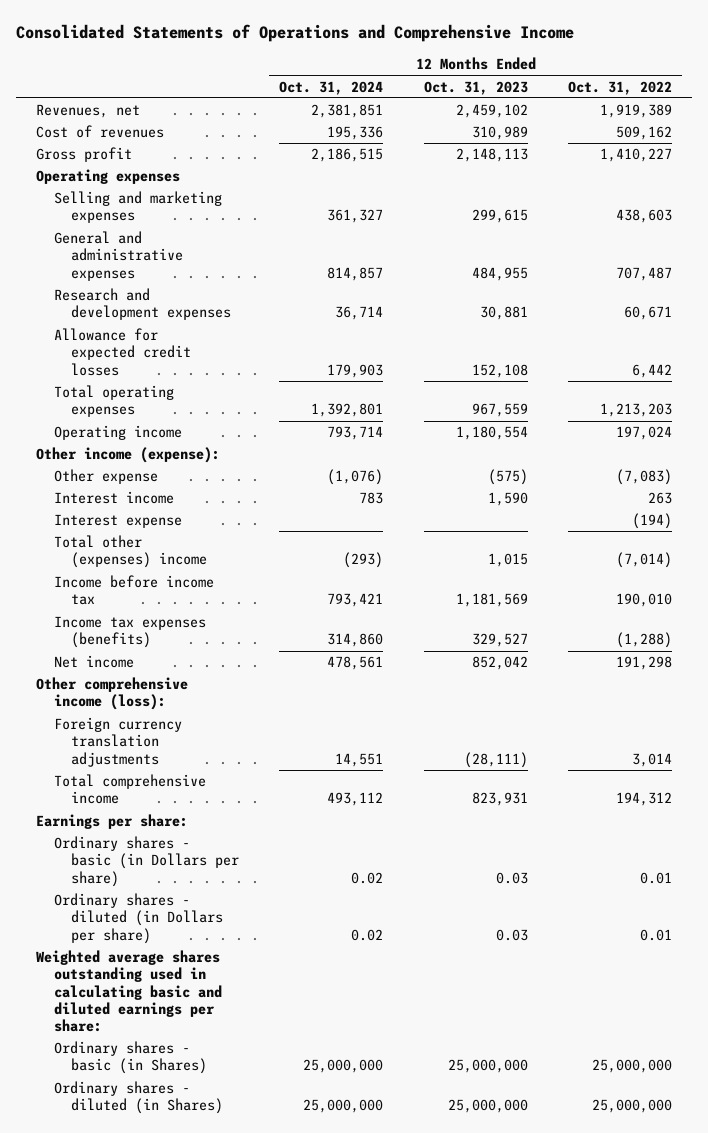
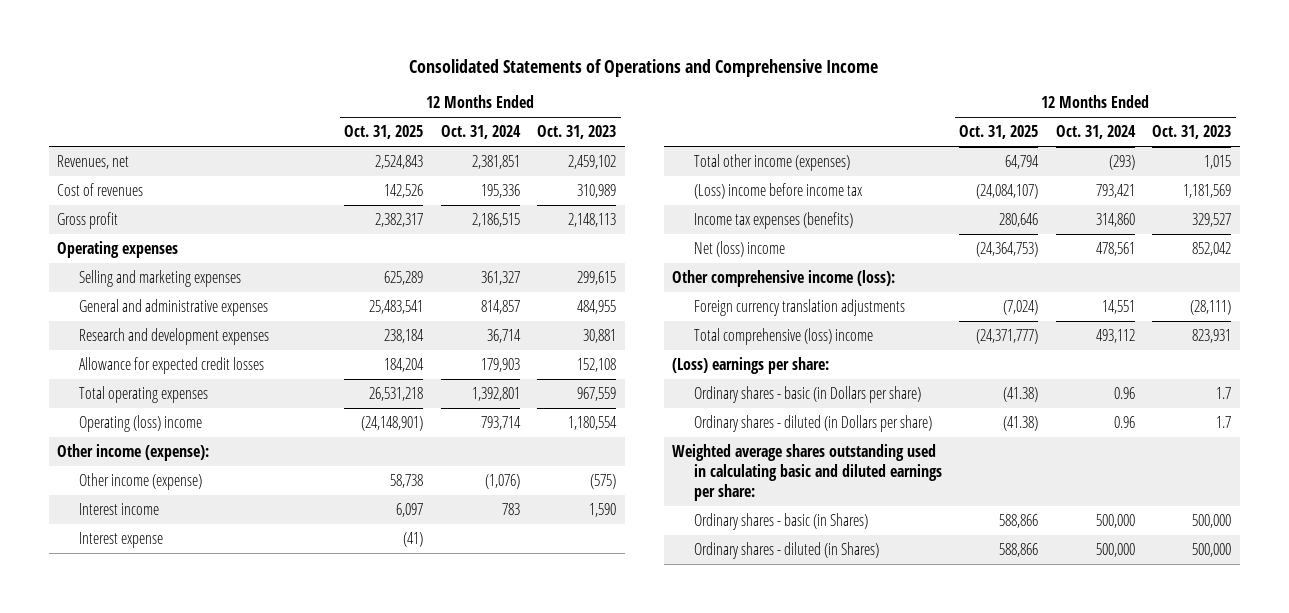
- | 12 Months Ended Oct. 31, 2024 | 12 Months Ended Oct. 31, 2023 | 12 Months Ended Oct. 31, 2022
+ | 12 Months Ended Oct. 31, 2025 | 12 Months Ended Oct. 31, 2024 | 12 Months Ended Oct. 31, 2023
- Operating income | 793,714 | 1,180,554 | 197,024
+ Operating (loss) income | (24,148,901) | 793,714 | 1,180,554
- Other expense | (1,076) | (575) | (7,083)
+ Other income (expense) | 58,738 | (1,076) | (575)
- Total other (expenses) income | (293) | 1,015 | (7,014)
- Income before income tax | 793,421 | 1,181,569 | 190,010
+ Total other income (expenses) | 64,794 | (293) | 1,015
+ (Loss) income before income tax | (24,084,107) | 793,421 | 1,181,569
- Net income | 478,561 | 852,042 | 191,298
+ Net (loss) income | (24,364,753) | 478,561 | 852,042
- Total comprehensive income | 493,112 | 823,931 | 194,312
- Earnings per share:
- Ordinary shares - basic (in Dollars per share) | 0.02 | 0.03 | 0.01
- Ordinary shares - diluted (in Dollars per share) | 0.02 | 0.03 | 0.01
+ Total comprehensive (loss) income | (24,371,777) | 493,112 | 823,931
+ (Loss) earnings per share:
+ Ordinary shares - basic (in Dollars per share) | (41.38) | 0.96 | 1.7
+ Ordinary shares - diluted (in Dollars per share) | (41.38) | 0.96 | 1.7
- Ordinary shares - basic (in Shares) | 25,000,000 | 25,000,000 | 25,000,000
- Ordinary shares - diluted (in Shares) | 25,000,000 | 25,000,000 | 25,000,000
+ Ordinary shares - basic (in Shares) | 588,866 | 500,000 | 500,000
+ Ordinary shares - diluted (in Shares) | 588,866 | 500,000 | 500,000

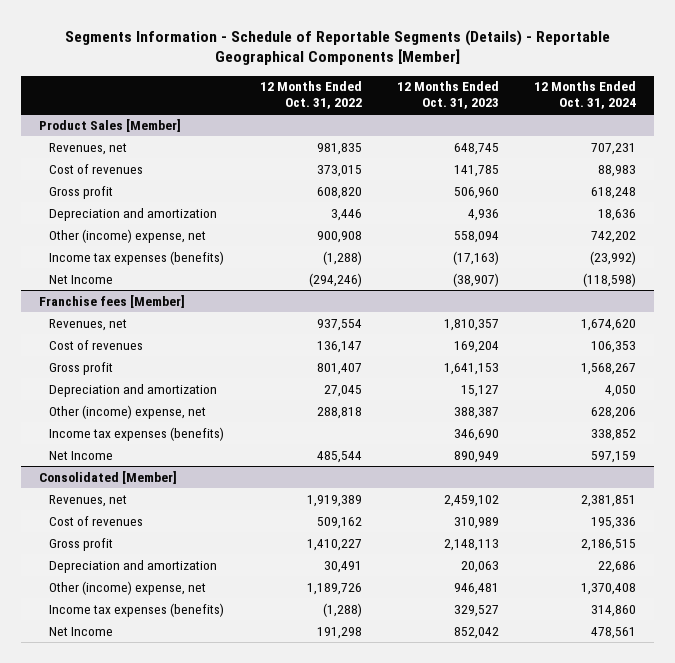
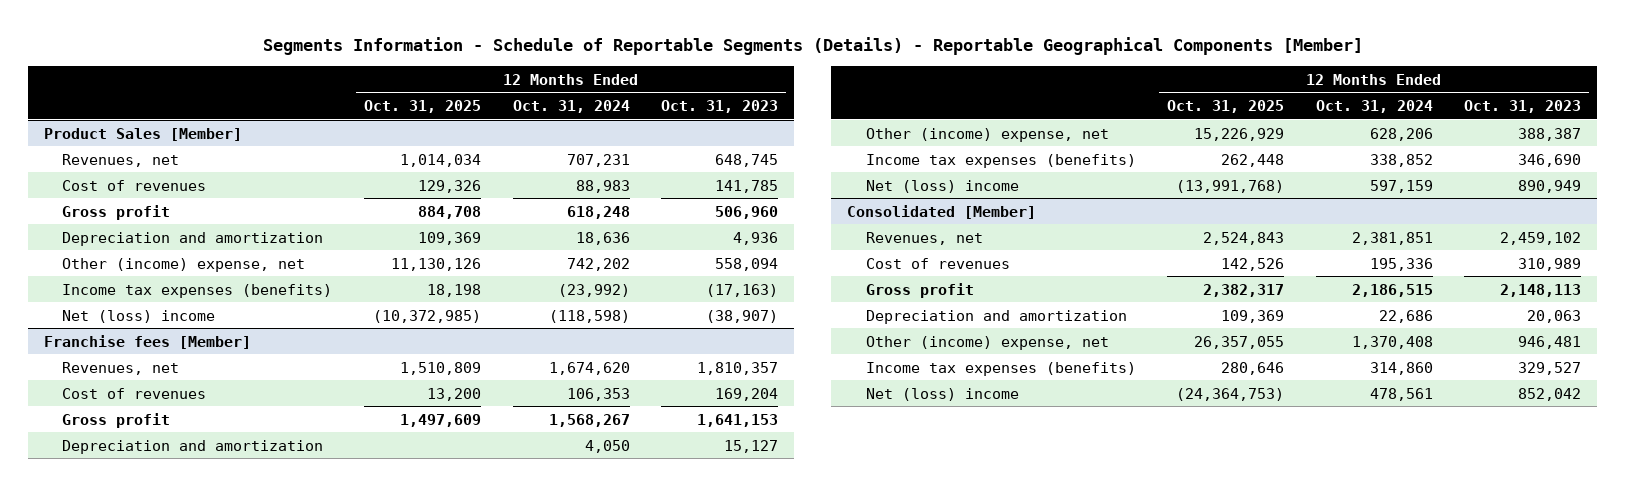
- | 12 Months Ended Oct. 31, 2022 | 12 Months Ended Oct. 31, 2023 | 12 Months Ended Oct. 31, 2024
+ | 12 Months Ended Oct. 31, 2025 | 12 Months Ended Oct. 31, 2024 | 12 Months Ended Oct. 31, 2023
@ Product Sales [Member]
- Net Income | (294,246) | (38,907) | (118,598)
+ Net (loss) income | (10,372,985) | (118,598) | (38,907)
@ Franchise fees [Member]
- Net Income | 485,544 | 890,949 | 597,159
+ Net (loss) income | (13,991,768) | 597,159 | 890,949
@ Consolidated [Member]
- Net Income | 191,298 | 852,042 | 478,561
+ Net (loss) income | (24,364,753) | 478,561 | 852,042

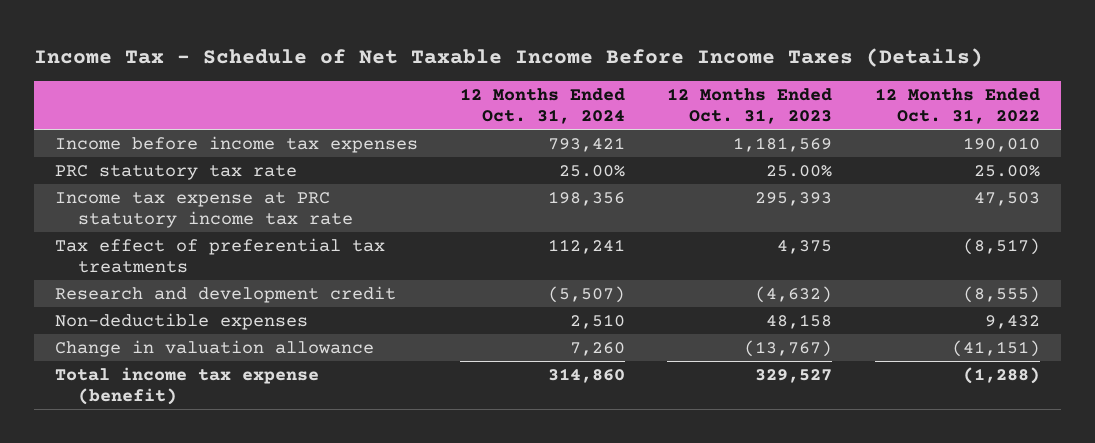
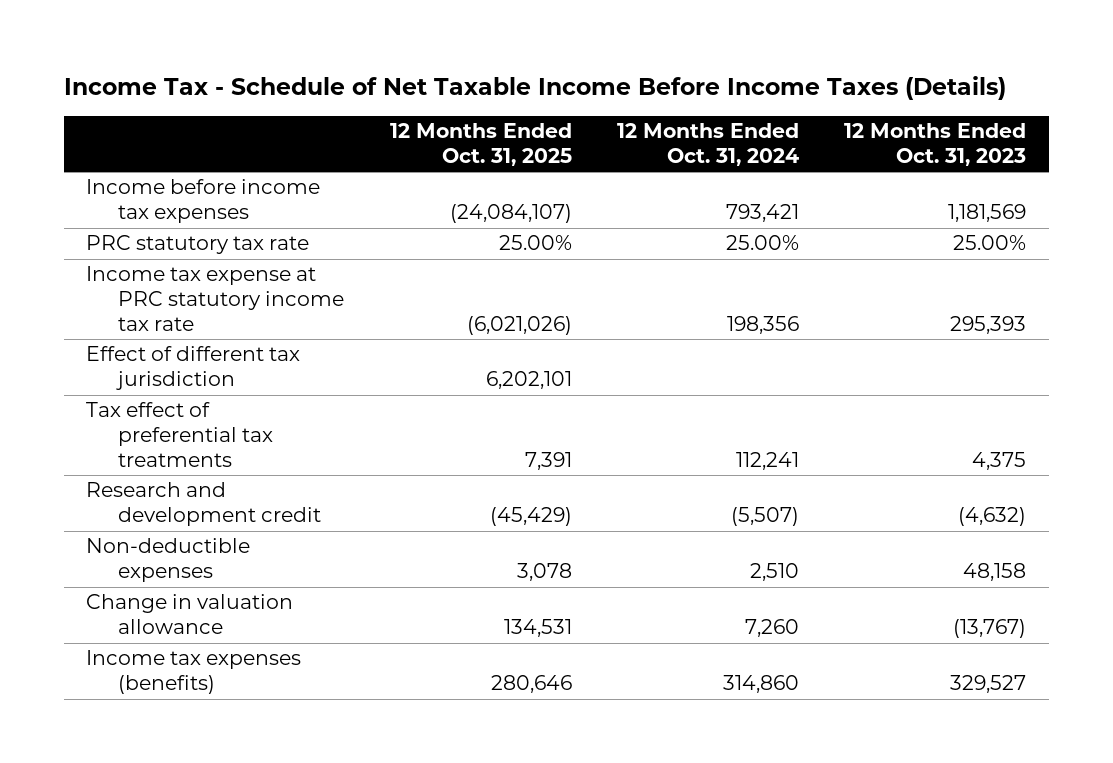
- | 12 Months Ended Oct. 31, 2024 | 12 Months Ended Oct. 31, 2023 | 12 Months Ended Oct. 31, 2022
+ | 12 Months Ended Oct. 31, 2025 | 12 Months Ended Oct. 31, 2024 | 12 Months Ended Oct. 31, 2023
+ Effect of different tax jurisdiction | 6,202,101 | |
- Total income tax expense (benefit) | 314,860 | 329,527 | (1,288)
+ Income tax expenses (benefits) | 280,646 | 314,860 | 329,527

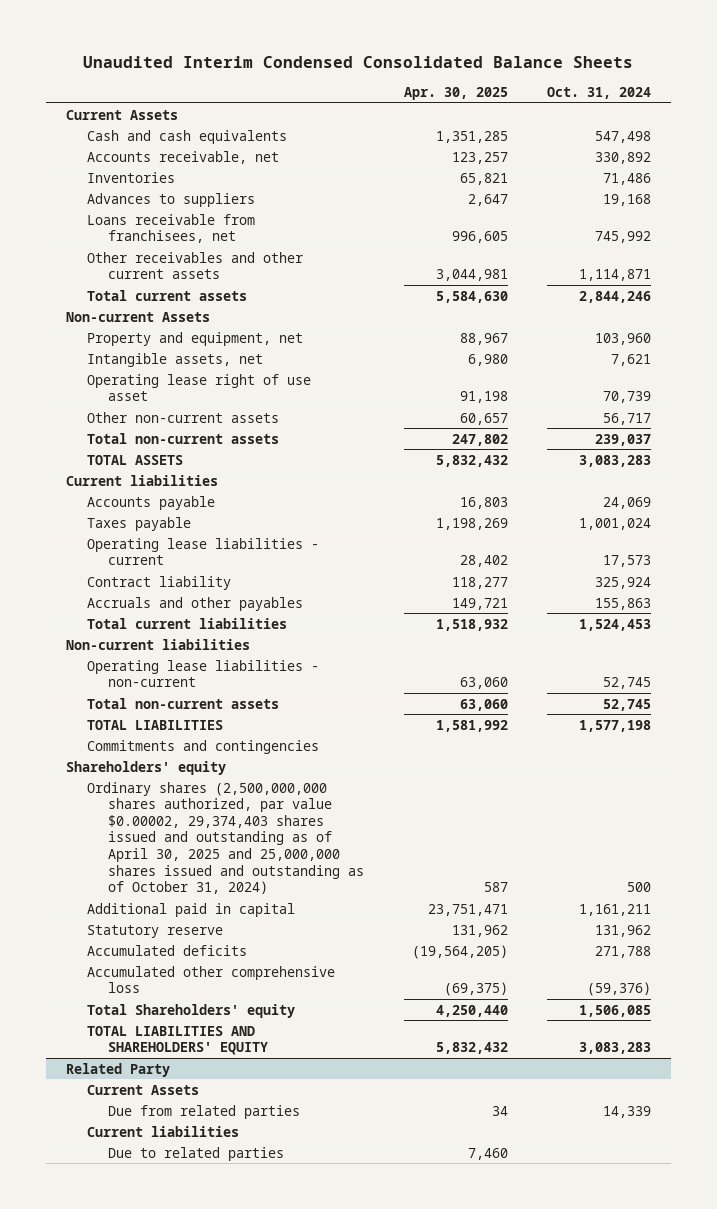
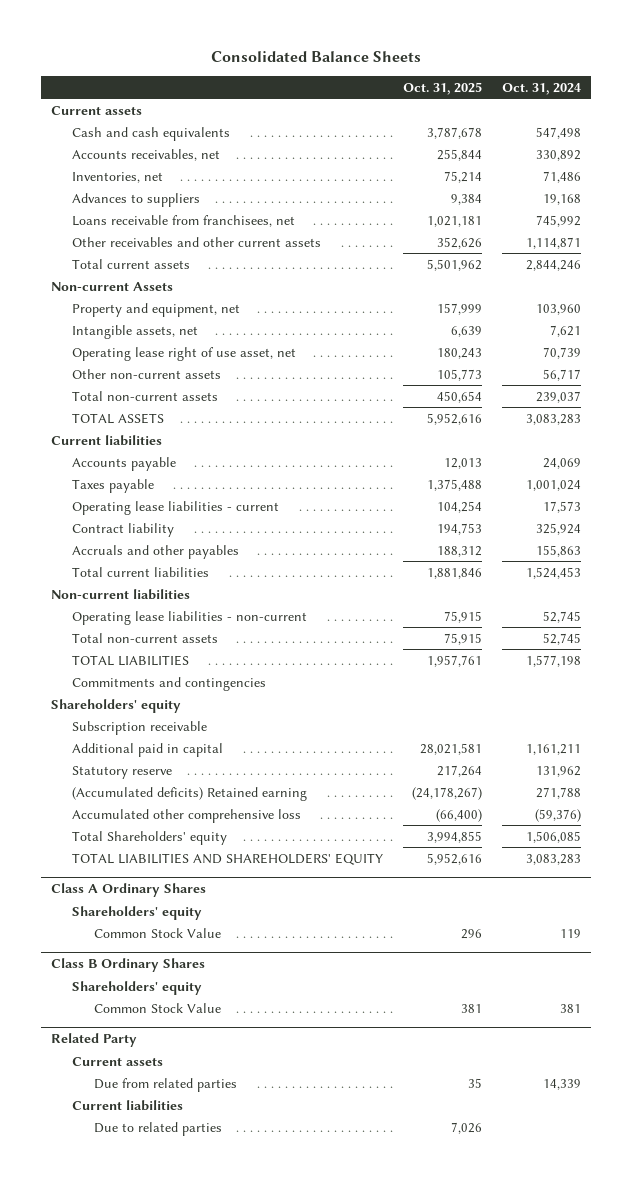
- Unaudited Interim Condensed Consolidated Balance Sheets
+ Consolidated Balance Sheets
- | Apr. 30, 2025 | Oct. 31, 2024
+ | Oct. 31, 2025 | Oct. 31, 2024
- Current Assets
+ Current assets
- Accounts receivable, net | 123,257 | 330,892
- Inventories | 65,821 | 71,486
+ Accounts receivables, net | 255,844 | 330,892
+ Inventories, net | 75,214 | 71,486
- Operating lease right of use asset | 91,198 | 70,739
+ Operating lease right of use asset, net | 180,243 | 70,739
- Ordinary shares (2,500,000,000 shares authorized, par value $0.00002, 29,374,403 shares issued and outstanding as of April 30, 2025 and 25,000,000 shares issued and outstanding as of October 31, 2024) | 587 | 500
+ Subscription receivable
- Accumulated deficits | (19,564,205) | 271,788
+ (Accumulated deficits) Retained earning | (24,178,267) | 271,788
+ Class A Ordinary Shares
+ Shareholders' equity
+ Common Stock Value | 296 | 119
+ Class B Ordinary Shares
+ Shareholders' equity
+ Common Stock Value | 381 | 381
@ Related Party
- Current Assets
+ Current assets

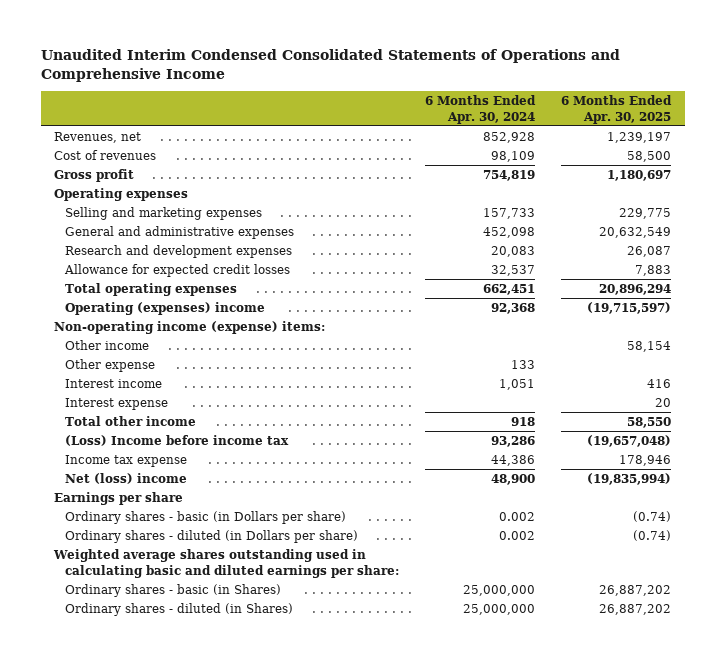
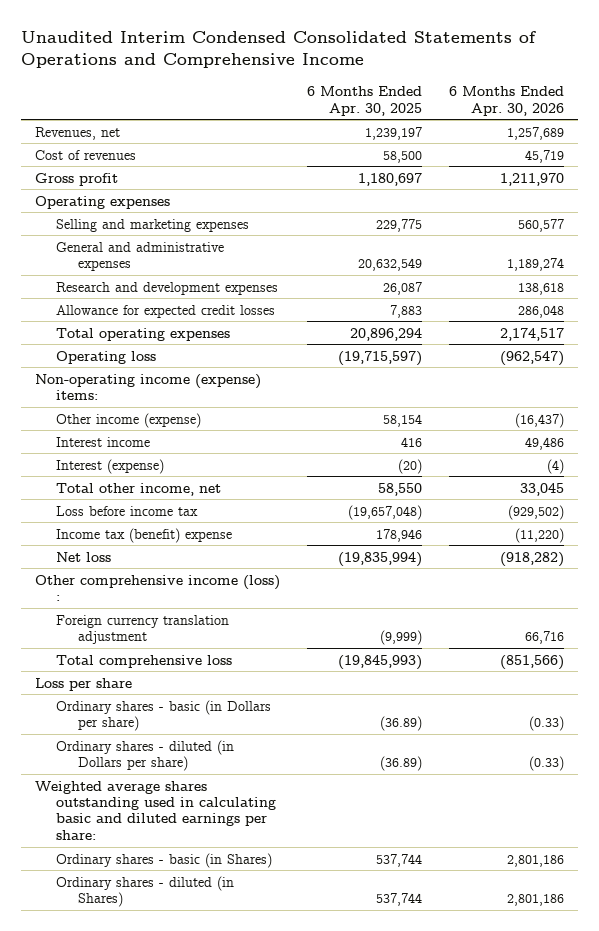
- | 6 Months Ended Apr. 30, 2024 | 6 Months Ended Apr. 30, 2025
+ | 6 Months Ended Apr. 30, 2025 | 6 Months Ended Apr. 30, 2026
- Operating (expenses) income | 92,368 | (19,715,597)
+ Operating loss | (19,715,597) | (962,547)
- Other income | | 58,154
- Other expense | 133 |
+ Other income (expense) | 58,154 | (16,437)
- Interest expense | | 20
- Total other income | 918 | 58,550
- (Loss) Income before income tax | 93,286 | (19,657,048)
- Income tax expense | 44,386 | 178,946
- Net (loss) income | 48,900 | (19,835,994)
- Earnings per share
- Ordinary shares - basic (in Dollars per share) | 0.002 | (0.74)
- Ordinary shares - diluted (in Dollars per share) | 0.002 | (0.74)
+ Interest (expense) | (20) | (4)
+ Total other income, net | 58,550 | 33,045
+ Loss before income tax | (19,657,048) | (929,502)
+ Income tax (benefit) expense | 178,946 | (11,220)
+ Net loss | (19,835,994) | (918,282)
+ Other comprehensive income (loss) :
+ Foreign currency translation adjustment | (9,999) | 66,716
+ Total comprehensive loss | (19,845,993) | (851,566)
+ Loss per share
+ Ordinary shares - basic (in Dollars per share) | (36.89) | (0.33)
+ Ordinary shares - diluted (in Dollars per share) | (36.89) | (0.33)
- Ordinary shares - basic (in Shares) | 25,000,000 | 26,887,202
- Ordinary shares - diluted (in Shares) | 25,000,000 | 26,887,202
+ Ordinary shares - basic (in Shares) | 537,744 | 2,801,186
+ Ordinary shares - diluted (in Shares) | 537,744 | 2,801,186

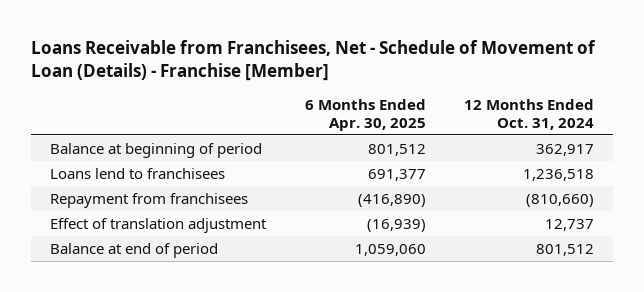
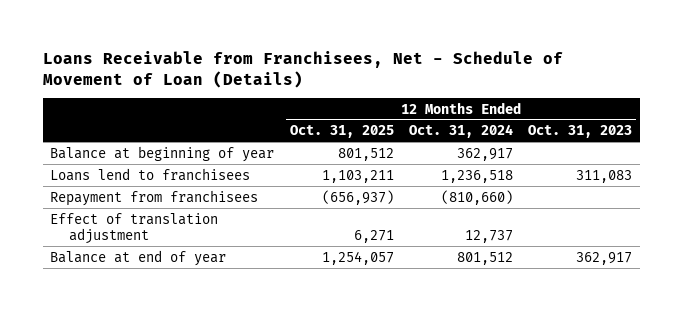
- Loans Receivable from Franchisees, Net - Schedule of Movement of Loan (Details) - Franchise [Member]
+ Loans Receivable from Franchisees, Net - Schedule of Movement of Loan (Details)
- | 6 Months Ended Apr. 30, 2025 | 12 Months Ended Oct. 31, 2024
+ | 12 Months Ended Oct. 31, 2025 | 12 Months Ended Oct. 31, 2024 | 12 Months Ended Oct. 31, 2023
- Balance at beginning of period | 801,512 | 362,917
+ Balance at beginning of year | 801,512 | 362,917 |
- Balance at end of period | 1,059,060 | 801,512
+ Balance at end of year | 1,254,057 | 801,512 | 362,917

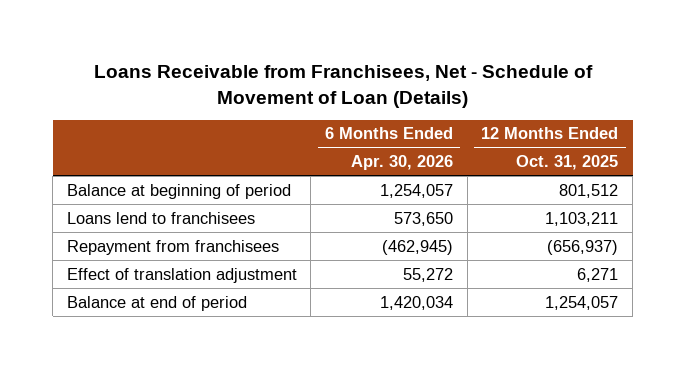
- | 12 Months Ended Oct. 31, 2025 | 12 Months Ended Oct. 31, 2024 | 12 Months Ended Oct. 31, 2023
+ | 6 Months Ended Apr. 30, 2026 | 12 Months Ended Oct. 31, 2025
- Balance at beginning of year | 801,512 | 362,917 |
+ Balance at beginning of period | 1,254,057 | 801,512
- Balance at end of year | 1,254,057 | 801,512 | 362,917
+ Balance at end of period | 1,420,034 | 1,254,057

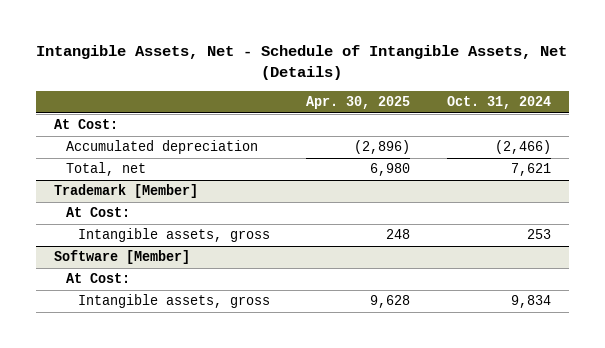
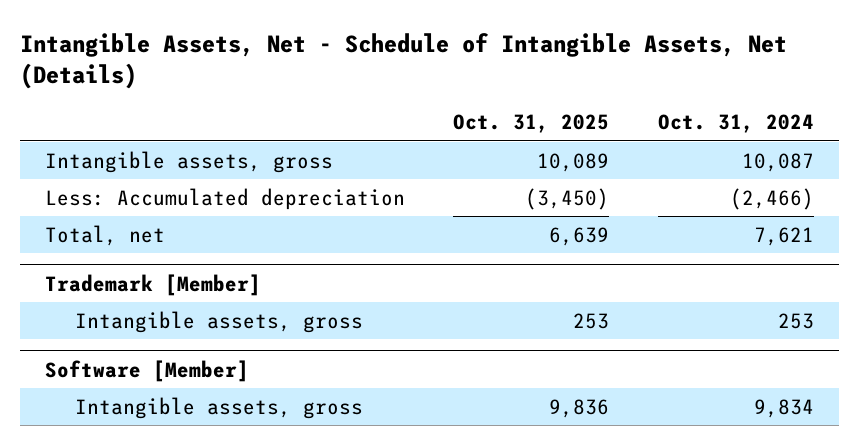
- | Apr. 30, 2025 | Oct. 31, 2024
+ | Oct. 31, 2025 | Oct. 31, 2024
- At Cost:
- Accumulated depreciation | (2,896) | (2,466)
+ Intangible assets, gross | 10,089 | 10,087
+ Less: Accumulated depreciation | (3,450) | (2,466)
@ Trademark [Member]
- At Cost:
@ Software [Member]
- At Cost:

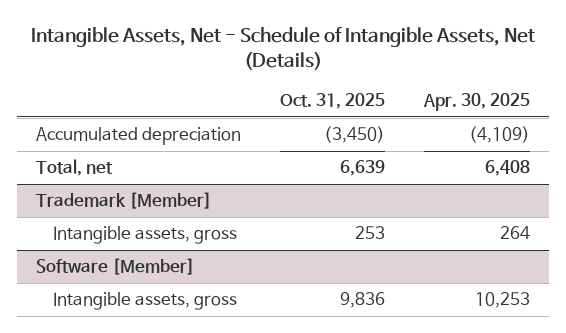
- | Oct. 31, 2025 | Oct. 31, 2024
+ | Oct. 31, 2025 | Apr. 30, 2025
- Intangible assets, gross | 10,089 | 10,087
- Less: Accumulated depreciation | (3,450) | (2,466)
+ Accumulated depreciation | (3,450) | (4,109)

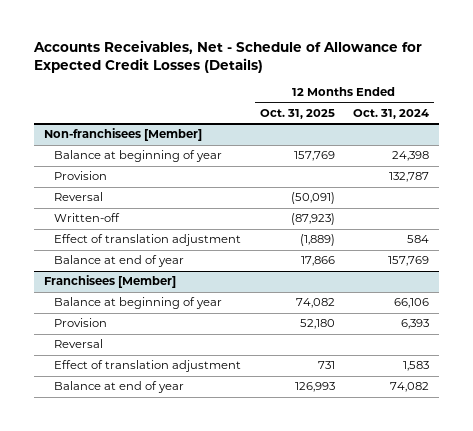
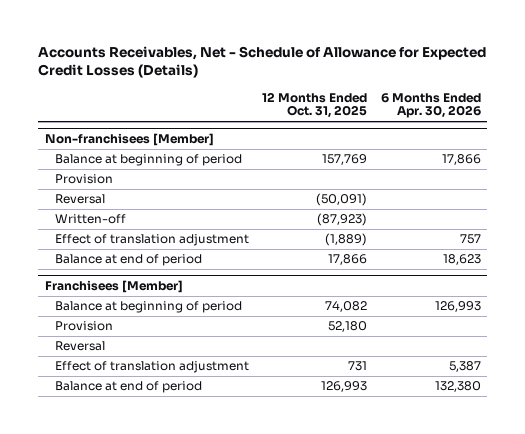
- | 12 Months Ended Oct. 31, 2025 | 12 Months Ended Oct. 31, 2024
+ | 12 Months Ended Oct. 31, 2025 | 6 Months Ended Apr. 30, 2026
@ Non-franchisees [Member]
- Balance at beginning of year | 157,769 | 24,398
+ Balance at beginning of period | 157,769 | 17,866
- Balance at end of year | 17,866 | 157,769
+ Balance at end of period | 17,866 | 18,623
@ Franchisees [Member]
- Balance at beginning of year | 74,082 | 66,106
+ Balance at beginning of period | 74,082 | 126,993
- Balance at end of year | 126,993 | 74,082
+ Balance at end of period | 126,993 | 132,380

